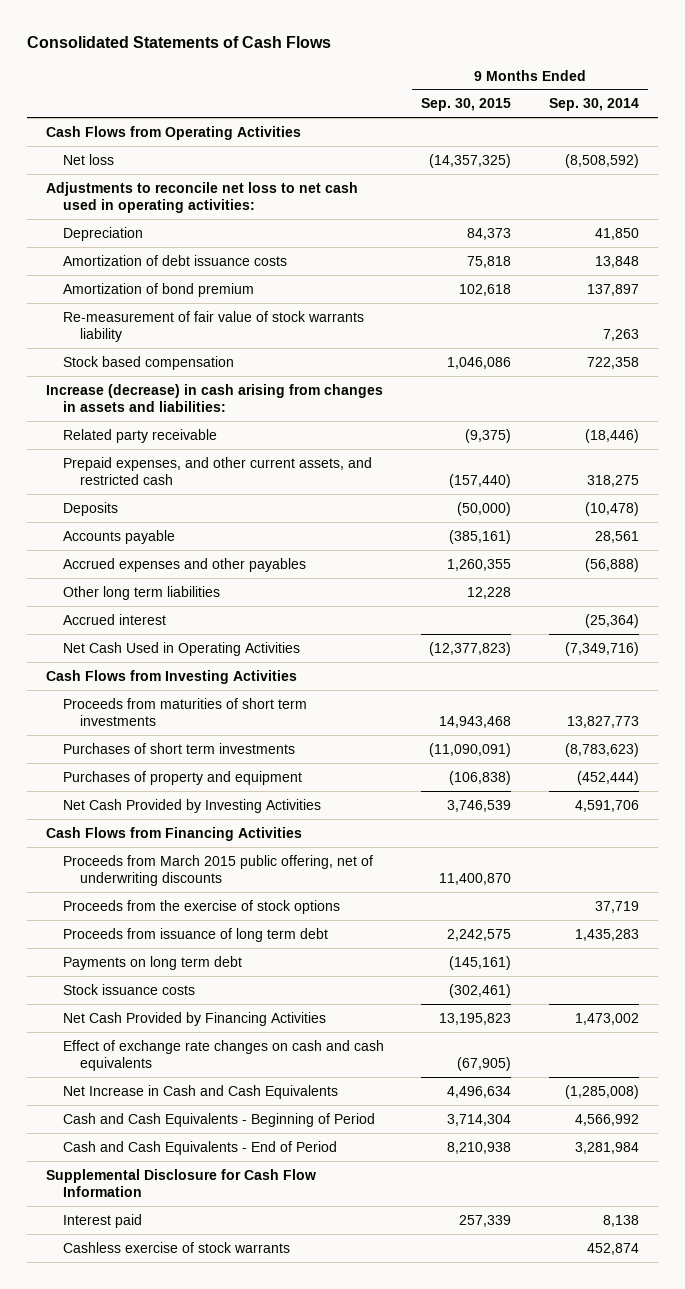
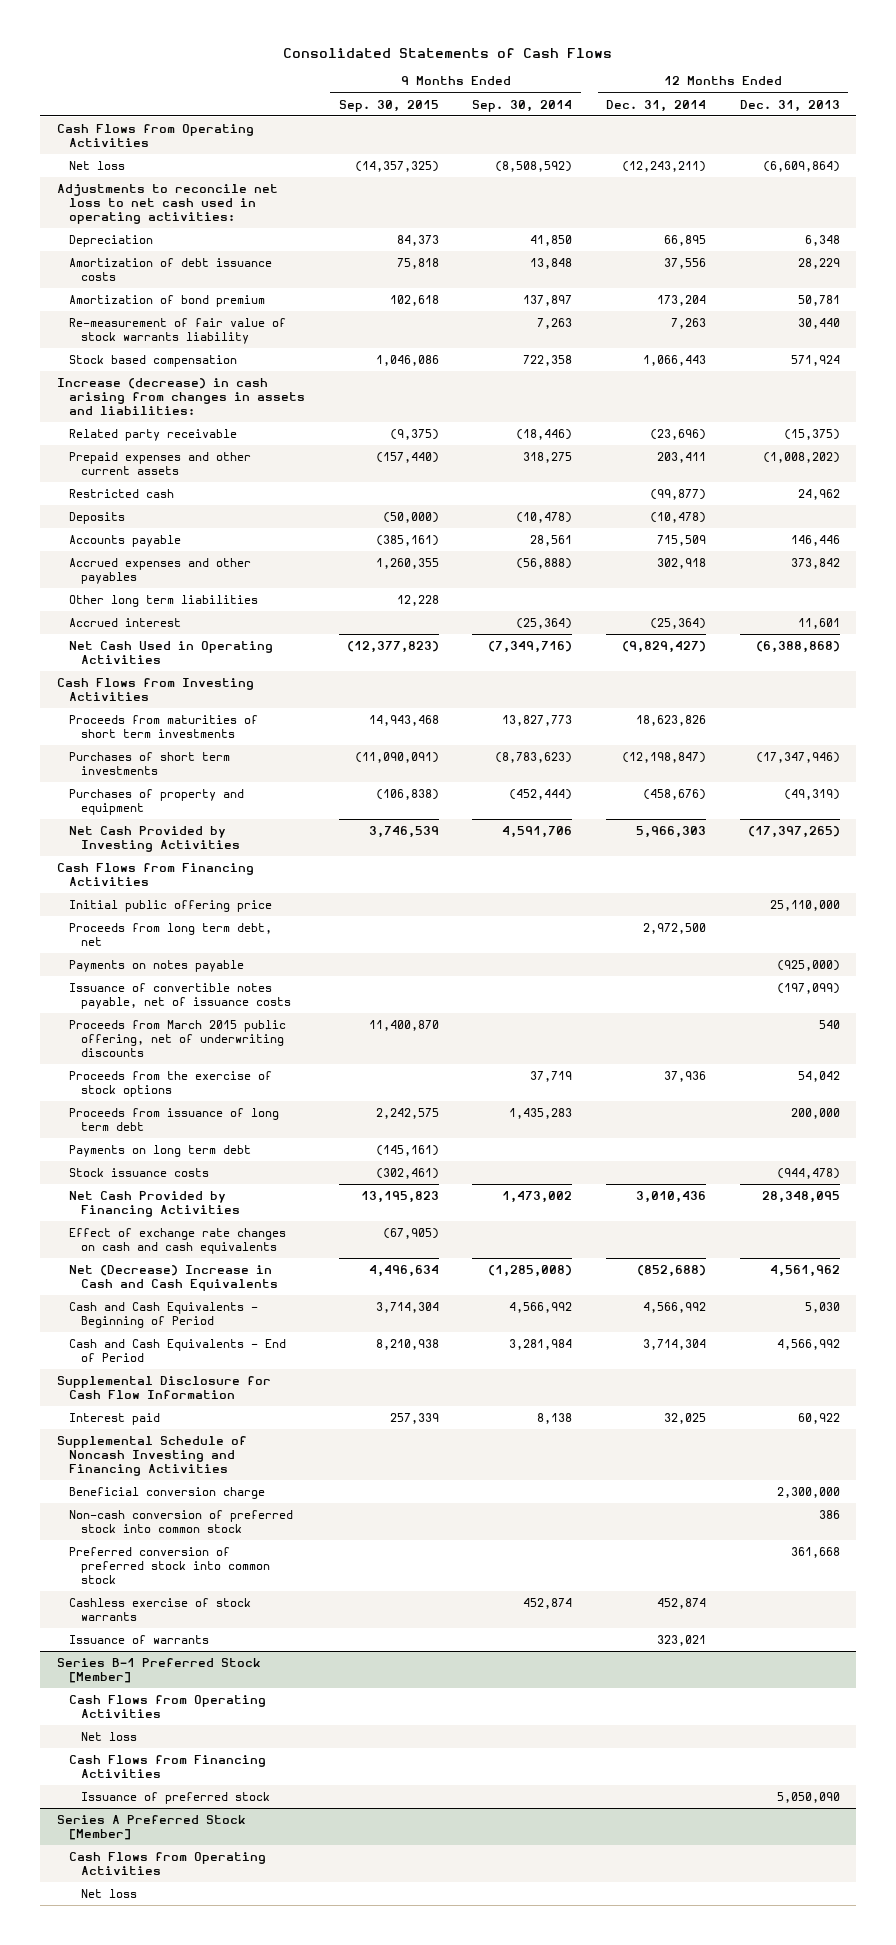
- | 9 Months Ended Sep. 30, 2015 | 9 Months Ended Sep. 30, 2014
+ | 9 Months Ended Sep. 30, 2015 | 9 Months Ended Sep. 30, 2014 | 12 Months Ended Dec. 31, 2014 | 12 Months Ended Dec. 31, 2013
- Prepaid expenses, and other current assets, and restricted cash | (157,440) | 318,275
+ Prepaid expenses and other current assets | (157,440) | 318,275 | 203,411 | (1,008,202)
+ Restricted cash | | | (99,877) | 24,962
+ Initial public offering price | | | | 25,110,000
+ Proceeds from long term debt, net | | | 2,972,500 |
+ Payments on notes payable | | | | (925,000)
+ Issuance of convertible notes payable, net of issuance costs | | | | (197,099)
- Net Increase in Cash and Cash Equivalents | 4,496,634 | (1,285,008)
+ Net (Decrease) Increase in Cash and Cash Equivalents | 4,496,634 | (1,285,008) | (852,688) | 4,561,962
+ Supplemental Schedule of Noncash Investing and Financing Activities
+ Beneficial conversion charge | | | | 2,300,000
+ Non-cash conversion of preferred stock into common stock | | | | 386
+ Preferred conversion of preferred stock into common stock | | | | 361,668
+ Issuance of warrants | | | 323,021 |
+ Series B-1 Preferred Stock [Member]
+ Cash Flows from Operating Activities
+ Net loss
+ Cash Flows from Financing Activities
+ Issuance of preferred stock | | | | 5,050,090
+ Series A Preferred Stock [Member]
+ Cash Flows from Operating Activities
+ Net loss

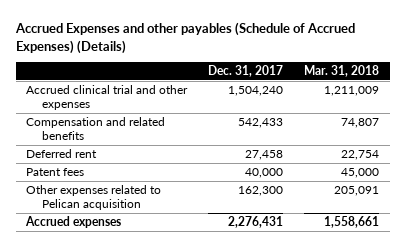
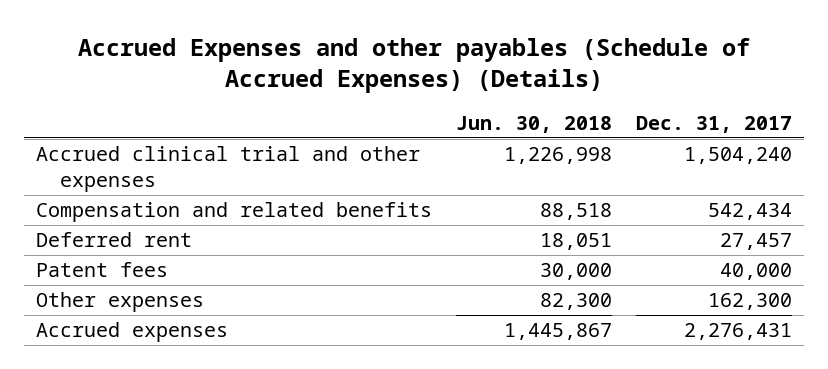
- | Dec. 31, 2017 | Mar. 31, 2018
+ | Jun. 30, 2018 | Dec. 31, 2017
- Compensation and related benefits | 542,433 | 74,807
- Deferred rent | 27,458 | 22,754
+ Compensation and related benefits | 88,518 | 542,434
+ Deferred rent | 18,051 | 27,457
- Other expenses related to Pelican acquisition | 162,300 | 205,091
+ Other expenses | 82,300 | 162,300

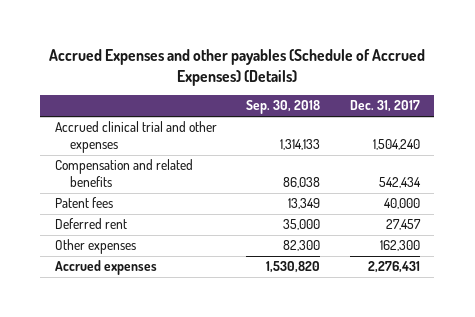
- | Jun. 30, 2018 | Dec. 31, 2017
+ | Sep. 30, 2018 | Dec. 31, 2017
moved down: Deferred rent | 35,000 | 27,457

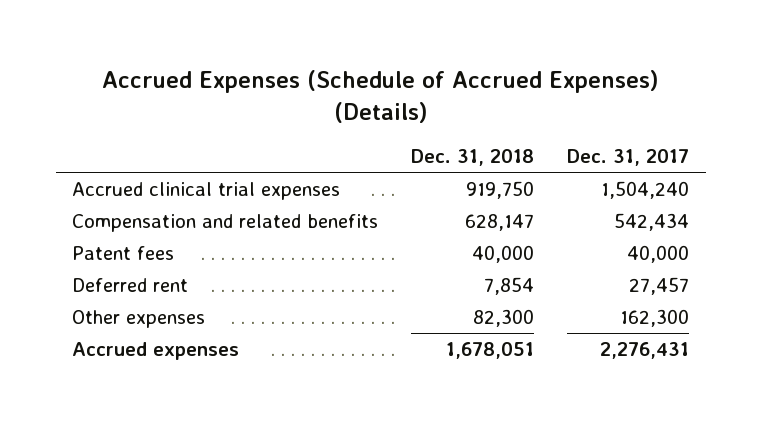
- Accrued Expenses and other payables (Schedule of Accrued Expenses) (Details)
+ Accrued Expenses (Schedule of Accrued Expenses) (Details)
- | Sep. 30, 2018 | Dec. 31, 2017
+ | Dec. 31, 2018 | Dec. 31, 2017
- Accrued clinical trial and other expenses | 1,314,133 | 1,504,240
+ Accrued clinical trial expenses | 919,750 | 1,504,240

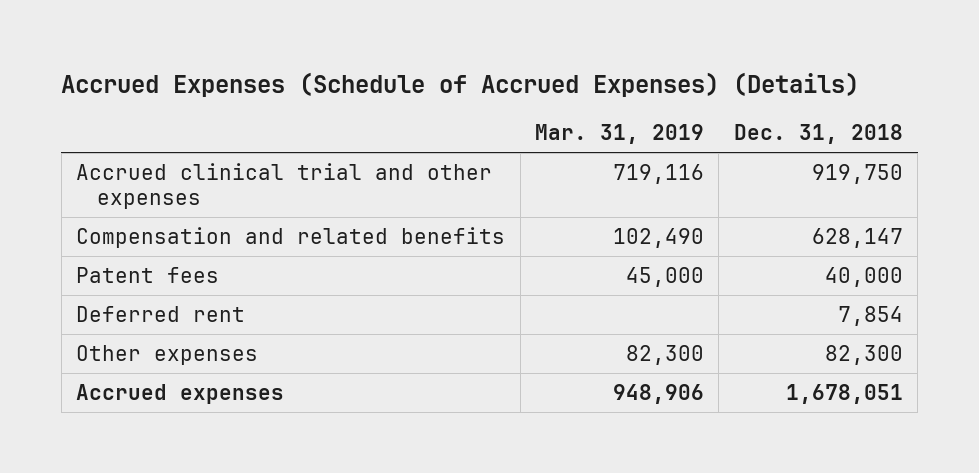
- | Dec. 31, 2018 | Dec. 31, 2017
+ | Mar. 31, 2019 | Dec. 31, 2018
- Accrued clinical trial expenses | 919,750 | 1,504,240
+ Accrued clinical trial and other expenses | 719,116 | 919,750

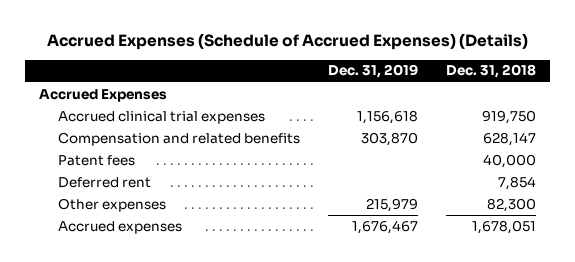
- | Mar. 31, 2019 | Dec. 31, 2018
+ | Dec. 31, 2019 | Dec. 31, 2018
- Accrued clinical trial and other expenses | 719,116 | 919,750
+ Accrued Expenses
+ Accrued clinical trial expenses | 1,156,618 | 919,750

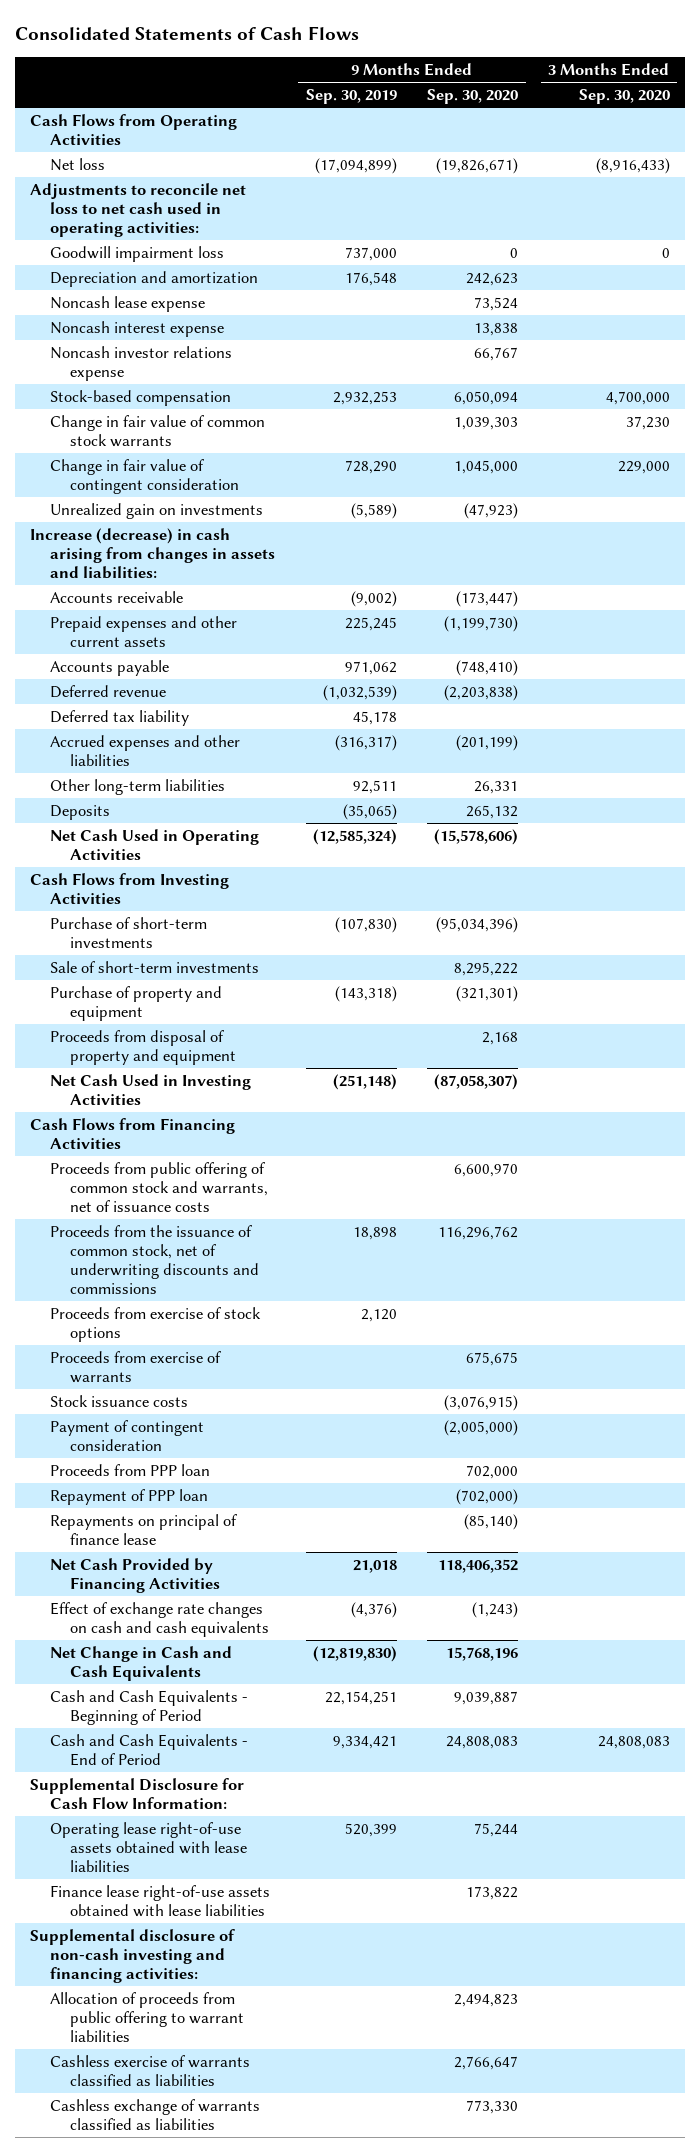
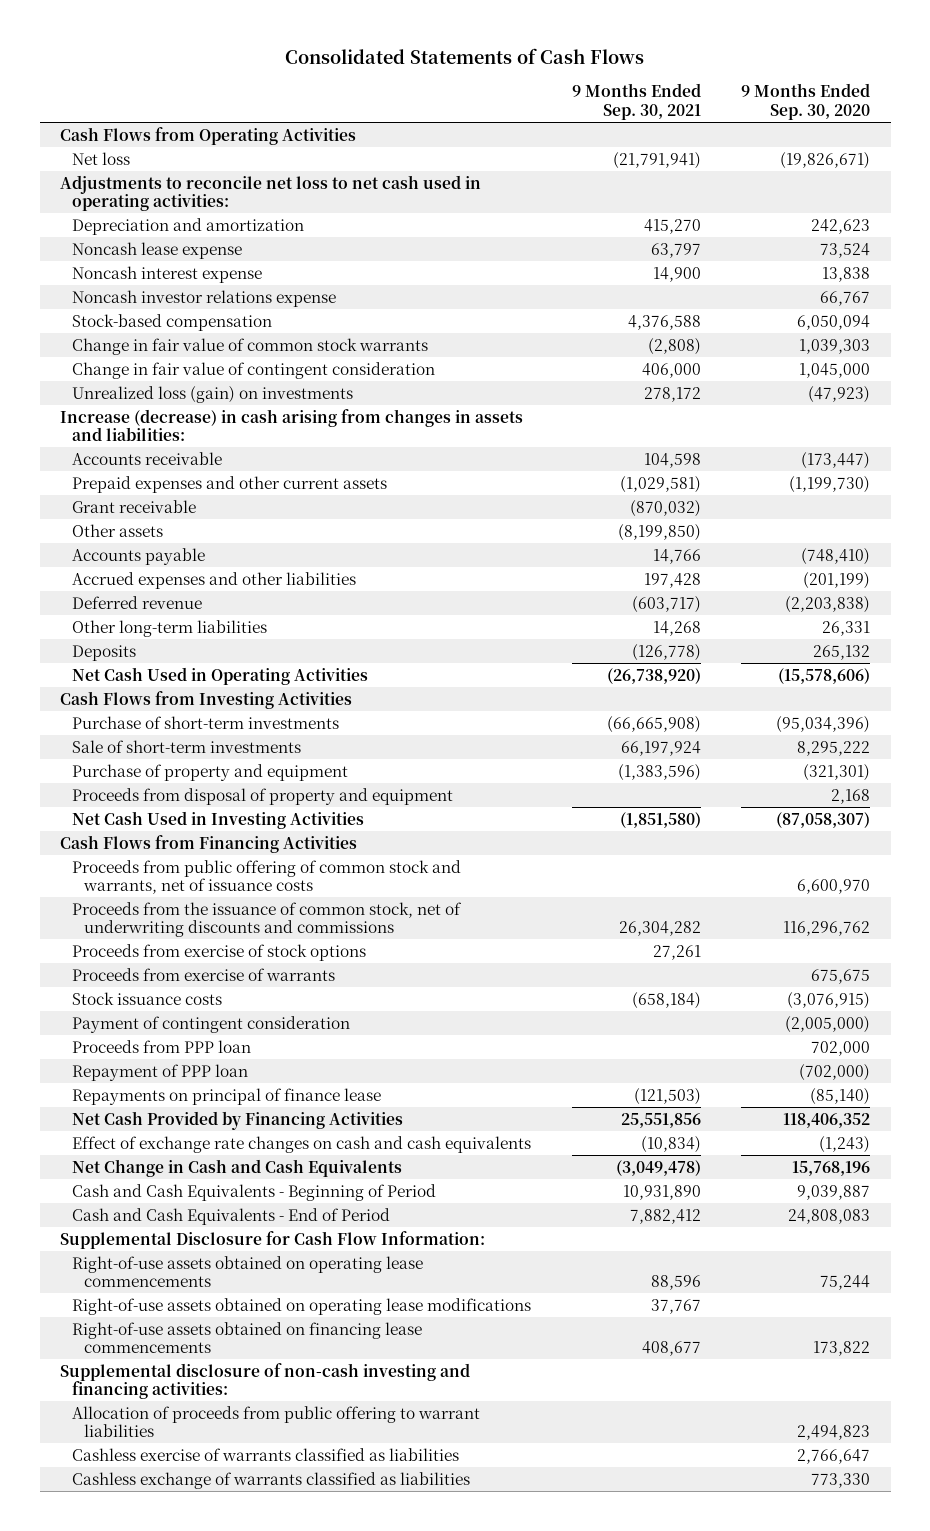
- | 9 Months Ended Sep. 30, 2019 | 9 Months Ended Sep. 30, 2020 | 3 Months Ended Sep. 30, 2020
+ | 9 Months Ended Sep. 30, 2021 | 9 Months Ended Sep. 30, 2020
- Goodwill impairment loss | 737,000 | 0 | 0
- Unrealized gain on investments | (5,589) | (47,923) |
+ Unrealized loss (gain) on investments | 278,172 | (47,923)
+ Grant receivable | (870,032) |
+ Other assets | (8,199,850) |
- Deferred tax liability | 45,178 | |
moved down: Deferred revenue | (603,717) | (2,203,838)
- Operating lease right-of-use assets obtained with lease liabilities | 520,399 | 75,244 |
- Finance lease right-of-use assets obtained with lease liabilities | | 173,822 |
+ Right-of-use assets obtained on operating lease commencements | 88,596 | 75,244
+ Right-of-use assets obtained on operating lease modifications | 37,767 |
+ Right-of-use assets obtained on financing lease commencements | 408,677 | 173,822

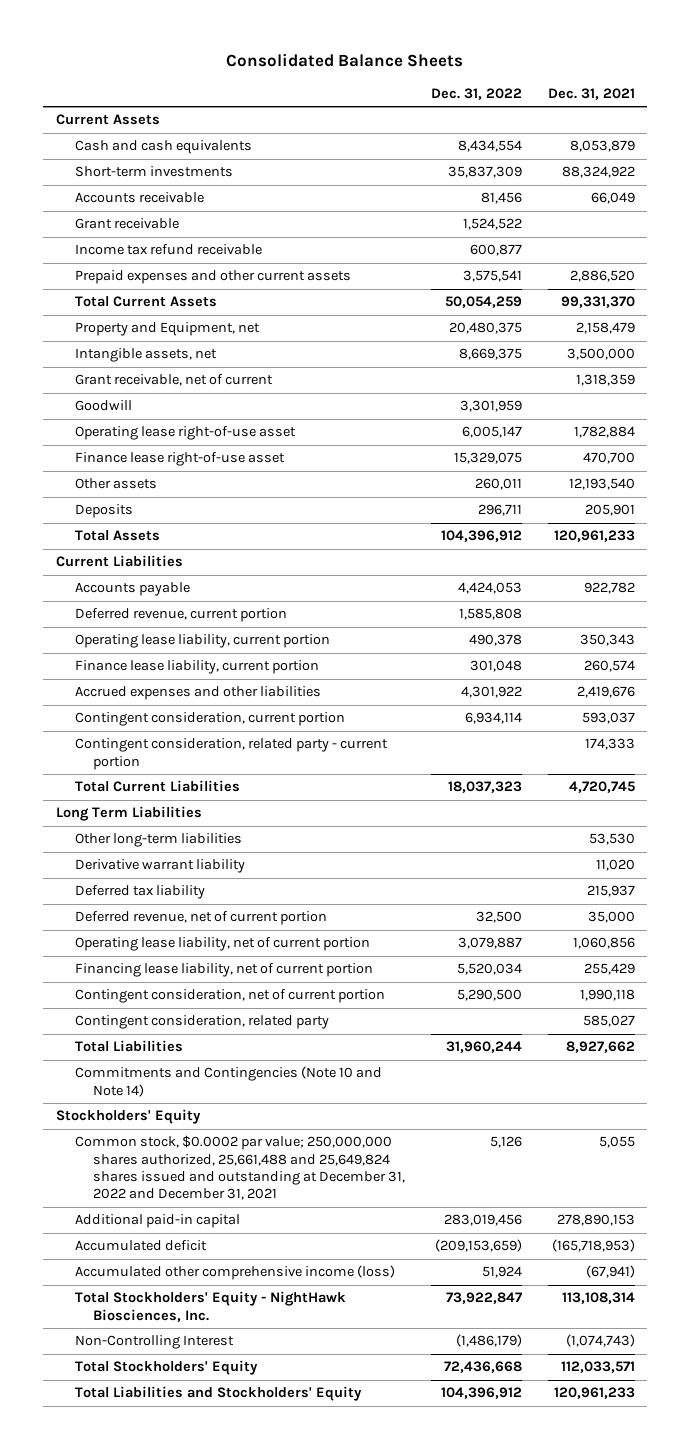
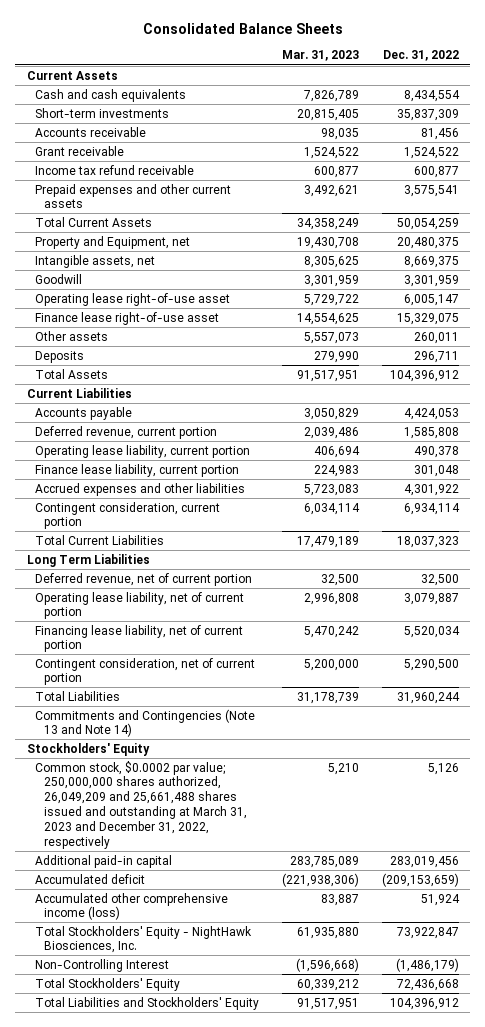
- | Dec. 31, 2022 | Dec. 31, 2021
+ | Mar. 31, 2023 | Dec. 31, 2022
- Grant receivable, net of current | | 1,318,359
- Contingent consideration, related party - current portion | | 174,333
- Other long-term liabilities | | 53,530
- Derivative warrant liability | | 11,020
- Deferred tax liability | | 215,937
- Contingent consideration, related party | | 585,027
- Commitments and Contingencies (Note 10 and Note 14)
+ Commitments and Contingencies (Note 13 and Note 14)
- Common stock, $0.0002 par value; 250,000,000 shares authorized, 25,661,488 and 25,649,824 shares issued and outstanding at December 31, 2022 and December 31, 2021 | 5,126 | 5,055
+ Common stock, $0.0002 par value; 250,000,000 shares authorized, 26,049,209 and 25,661,488 shares issued and outstanding at March 31, 2023 and December 31, 2022, respectively | 5,210 | 5,126

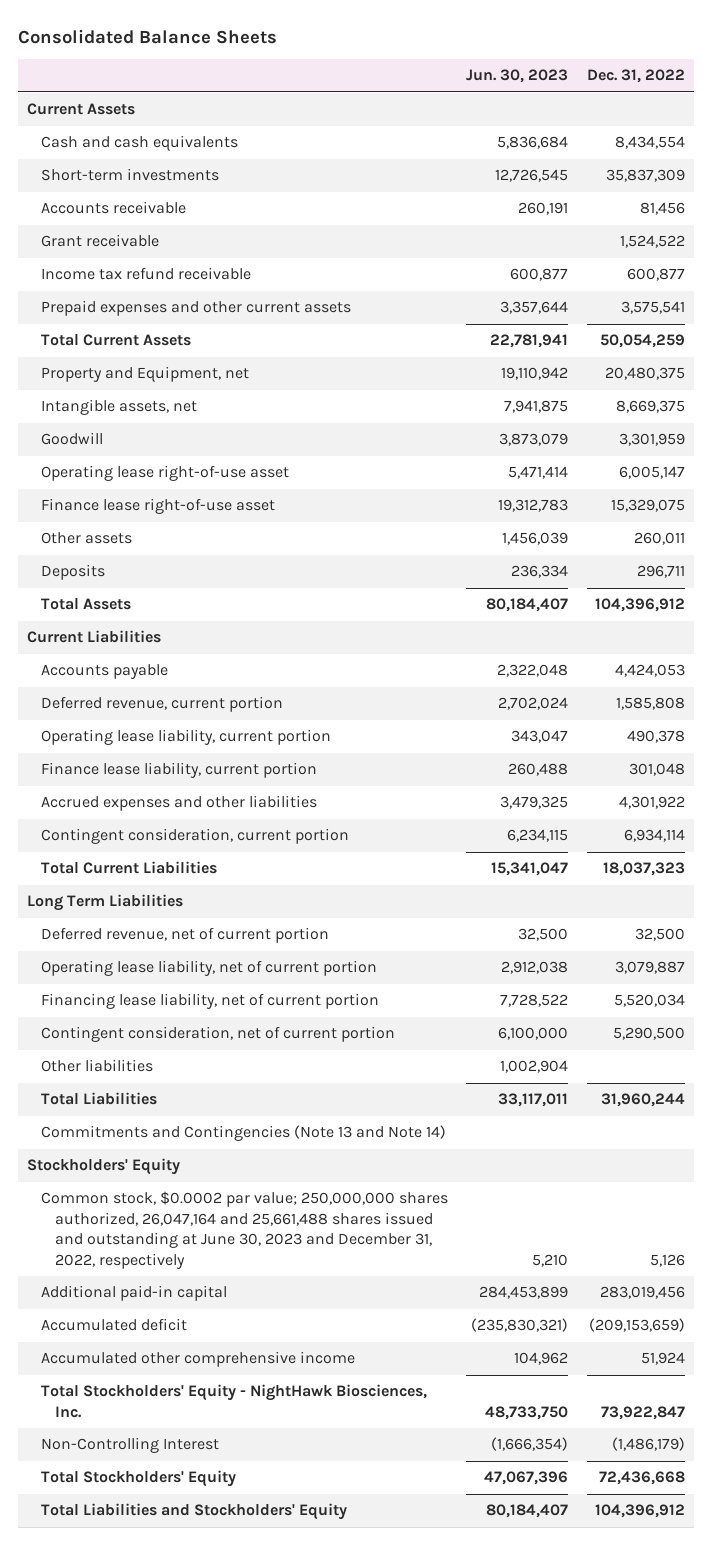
- | Mar. 31, 2023 | Dec. 31, 2022
+ | Jun. 30, 2023 | Dec. 31, 2022
+ Other liabilities | 1,002,904 |
- Common stock, $0.0002 par value; 250,000,000 shares authorized, 26,049,209 and 25,661,488 shares issued and outstanding at March 31, 2023 and December 31, 2022, respectively | 5,210 | 5,126
+ Common stock, $0.0002 par value; 250,000,000 shares authorized, 26,047,164 and 25,661,488 shares issued and outstanding at June 30, 2023 and December 31, 2022, respectively | 5,210 | 5,126
- Accumulated other comprehensive income (loss) | 83,887 | 51,924
+ Accumulated other comprehensive income | 104,962 | 51,924

